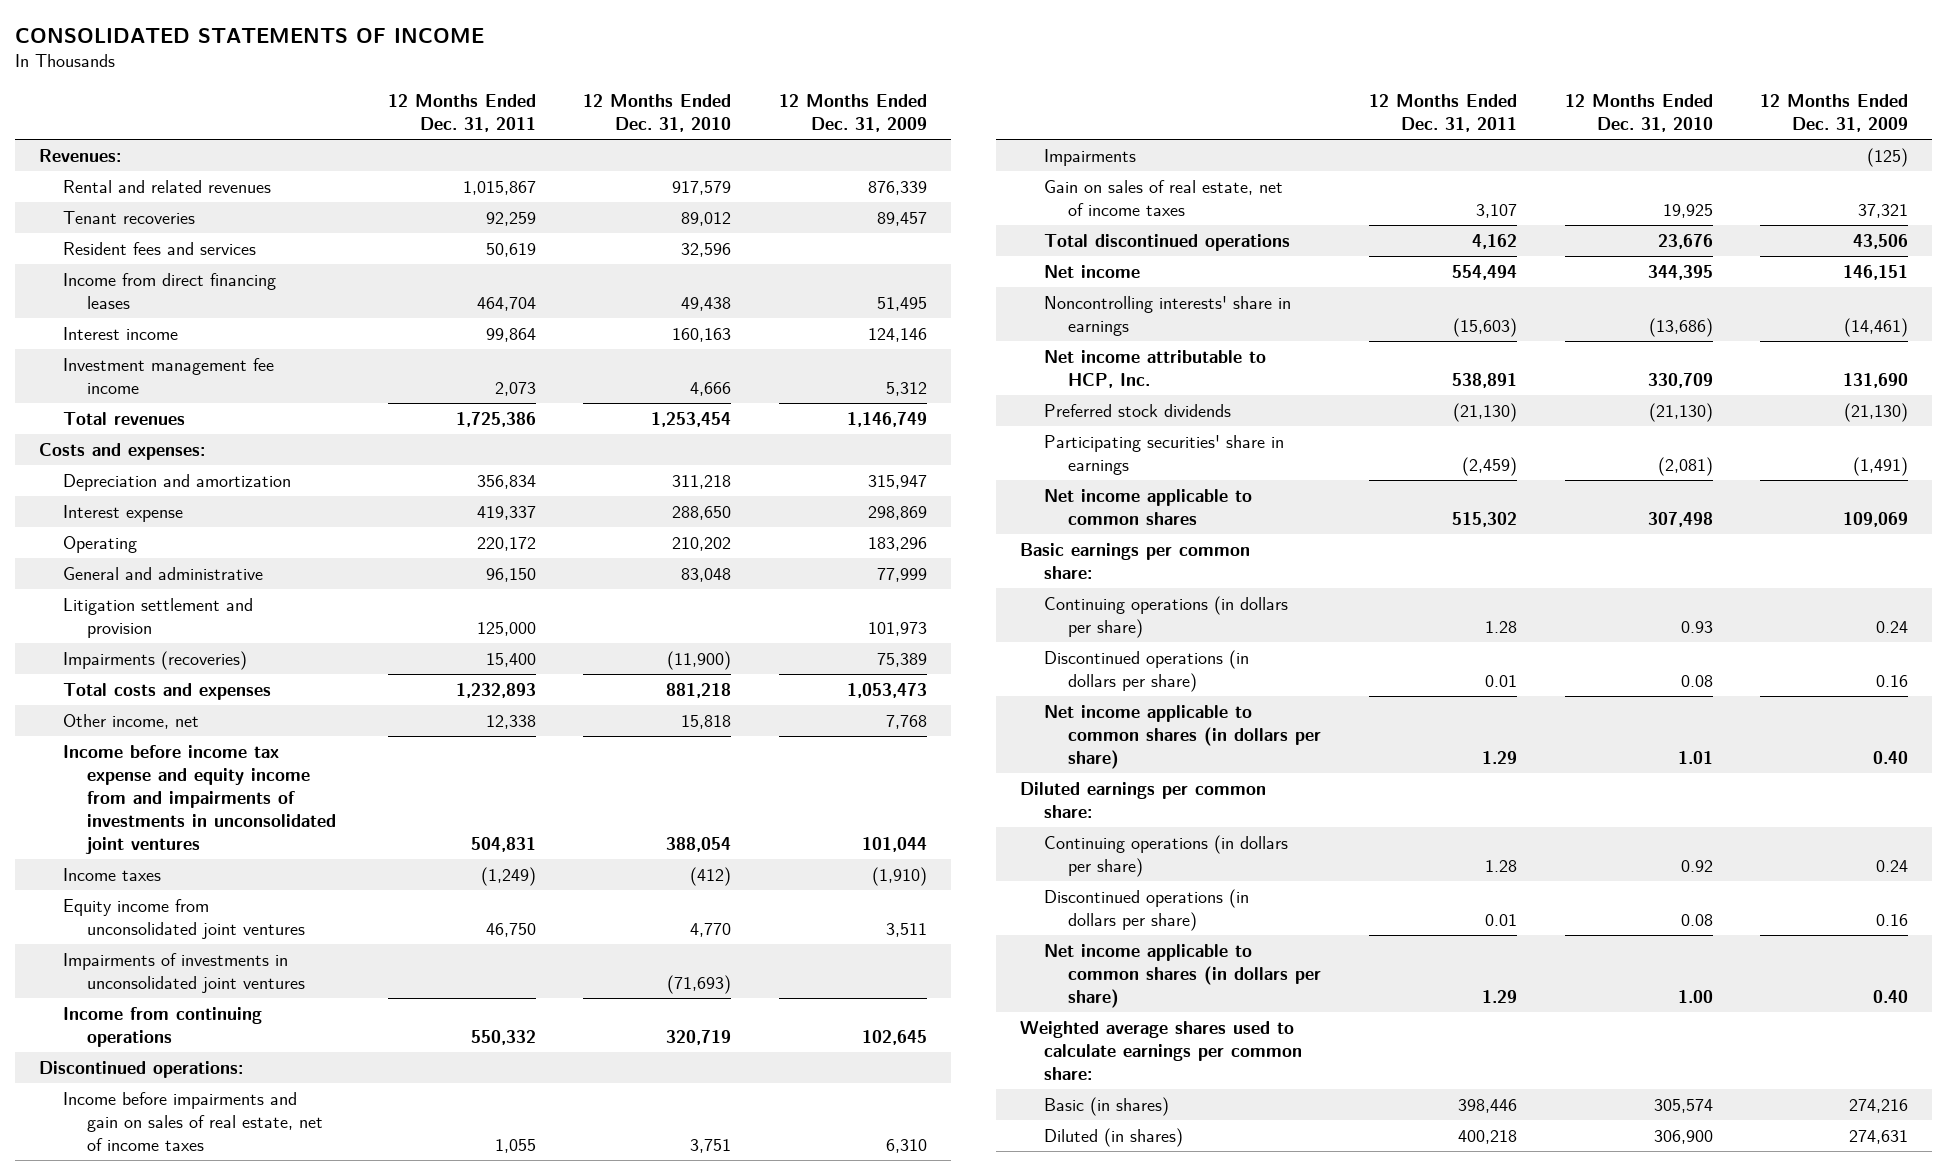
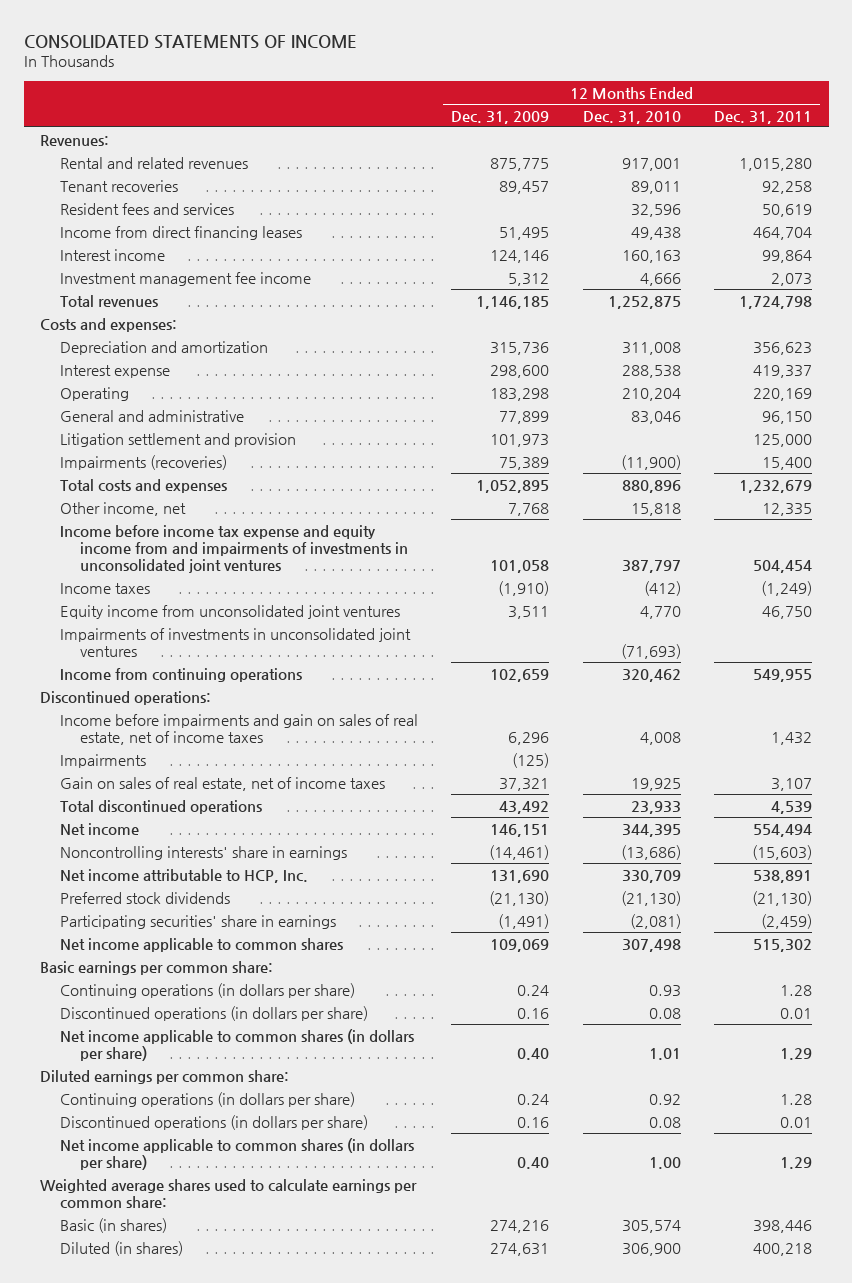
- | 12 Months Ended Dec. 31, 2011 | 12 Months Ended Dec. 31, 2010 | 12 Months Ended Dec. 31, 2009
+ | 12 Months Ended Dec. 31, 2009 | 12 Months Ended Dec. 31, 2010 | 12 Months Ended Dec. 31, 2011
- Rental and related revenues | 1,015,867 | 917,579 | 876,339
- Tenant recoveries | 92,259 | 89,012 | 89,457
+ Rental and related revenues | 875,775 | 917,001 | 1,015,280
+ Tenant recoveries | 89,457 | 89,011 | 92,258
- Total revenues | 1,725,386 | 1,253,454 | 1,146,749
+ Total revenues | 1,146,185 | 1,252,875 | 1,724,798
- Depreciation and amortization | 356,834 | 311,218 | 315,947
- Interest expense | 419,337 | 288,650 | 298,869
- Operating | 220,172 | 210,202 | 183,296
- General and administrative | 96,150 | 83,048 | 77,999
+ Depreciation and amortization | 315,736 | 311,008 | 356,623
+ Interest expense | 298,600 | 288,538 | 419,337
+ Operating | 183,298 | 210,204 | 220,169
+ General and administrative | 77,899 | 83,046 | 96,150
- Total costs and expenses | 1,232,893 | 881,218 | 1,053,473
- Other income, net | 12,338 | 15,818 | 7,768
- Income before income tax expense and equity income from and impairments of investments in unconsolidated joint ventures | 504,831 | 388,054 | 101,044
+ Total costs and expenses | 1,052,895 | 880,896 | 1,232,679
+ Other income, net | 7,768 | 15,818 | 12,335
+ Income before income tax expense and equity income from and impairments of investments in unconsolidated joint ventures | 101,058 | 387,797 | 504,454
- Income from continuing operations | 550,332 | 320,719 | 102,645
+ Income from continuing operations | 102,659 | 320,462 | 549,955
- Income before impairments and gain on sales of real estate, net of income taxes | 1,055 | 3,751 | 6,310
+ Income before impairments and gain on sales of real estate, net of income taxes | 6,296 | 4,008 | 1,432
- Total discontinued operations | 4,162 | 23,676 | 43,506
+ Total discontinued operations | 43,492 | 23,933 | 4,539

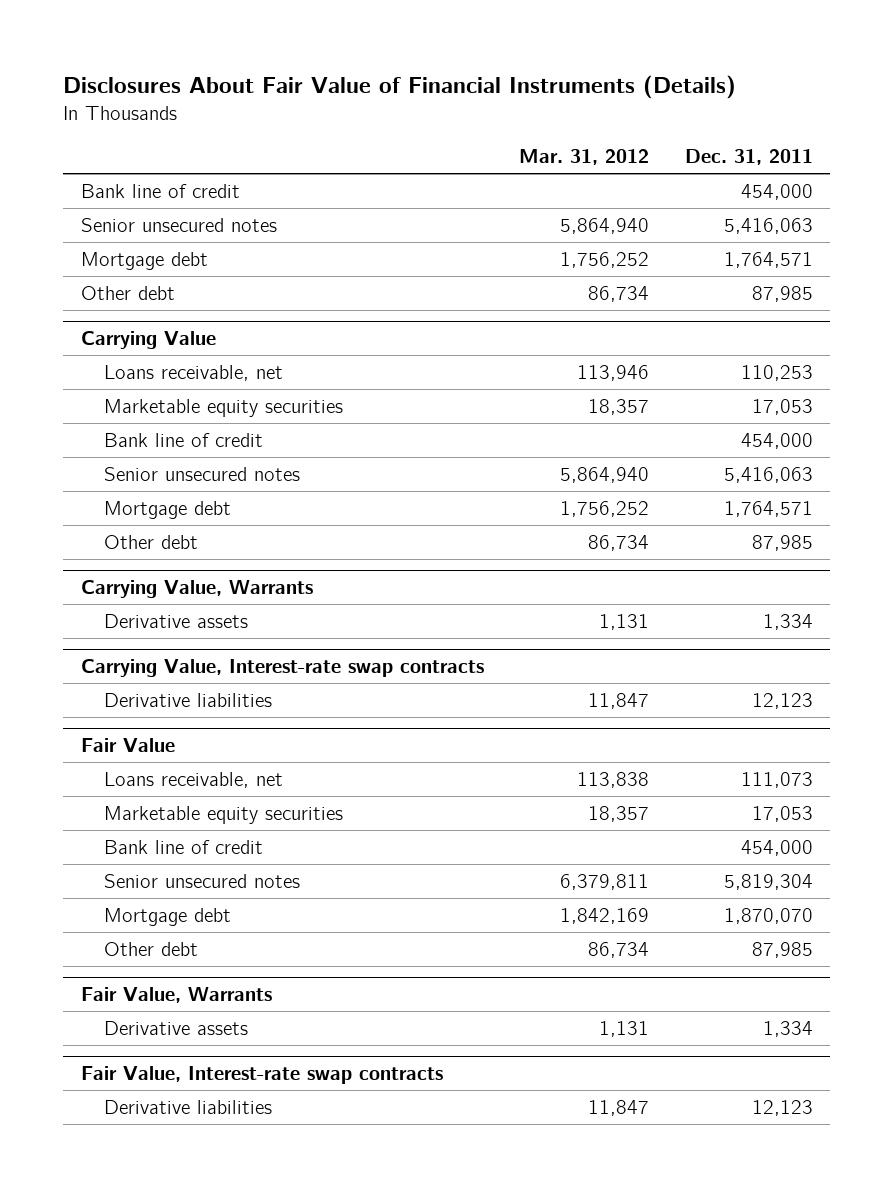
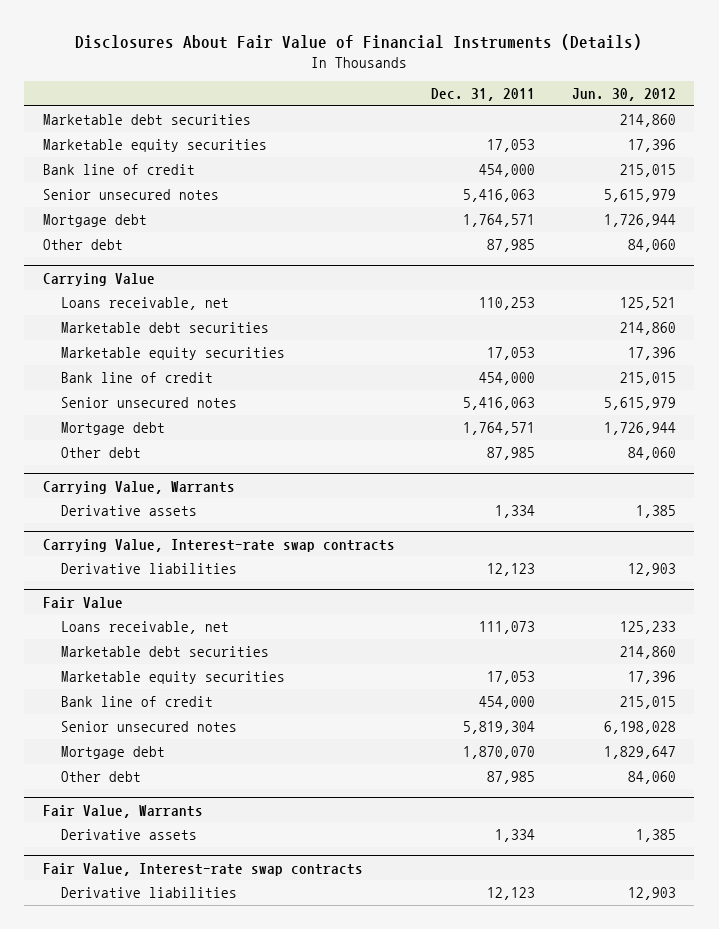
- | Mar. 31, 2012 | Dec. 31, 2011
+ | Dec. 31, 2011 | Jun. 30, 2012
+ Marketable debt securities | | 214,860
+ Marketable equity securities | 17,053 | 17,396
@ Carrying Value
+ Marketable debt securities | | 214,860
@ Fair Value
+ Marketable debt securities | | 214,860

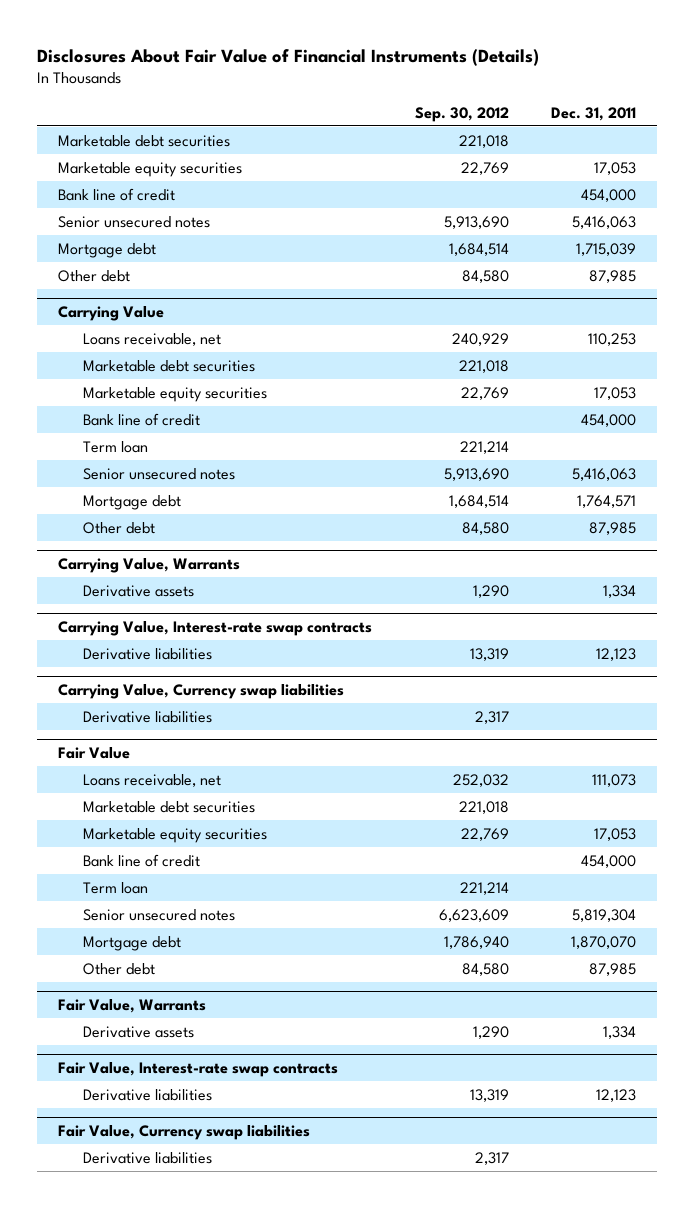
- | Dec. 31, 2011 | Jun. 30, 2012
+ | Sep. 30, 2012 | Dec. 31, 2011
- Mortgage debt | 1,764,571 | 1,726,944
+ Mortgage debt | 1,684,514 | 1,715,039
@ Carrying Value
+ Term loan | 221,214 |
+ Carrying Value, Currency swap liabilities
+ Derivative liabilities | 2,317 |
@ Fair Value
+ Term loan | 221,214 |
+ Fair Value, Currency swap liabilities
+ Derivative liabilities | 2,317 |

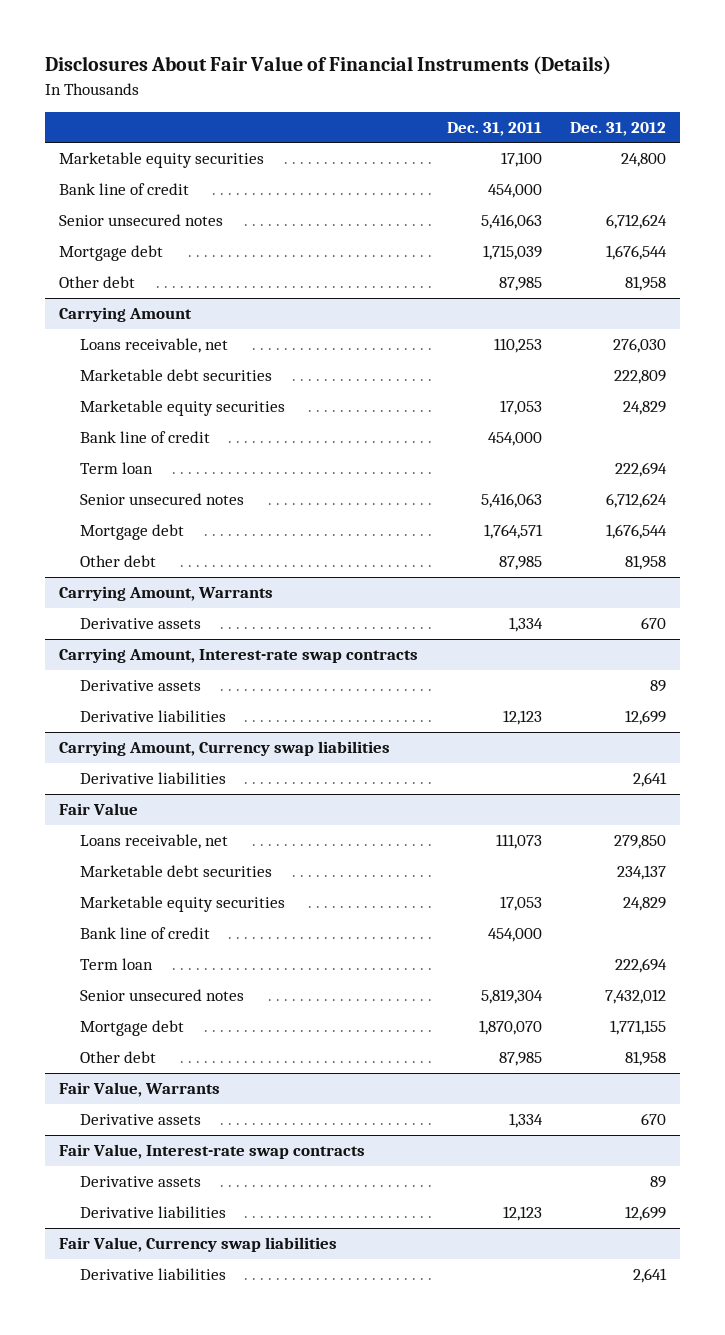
- | Sep. 30, 2012 | Dec. 31, 2011
+ | Dec. 31, 2011 | Dec. 31, 2012
- Marketable debt securities | 221,018 |
- Marketable equity securities | 22,769 | 17,053
+ Marketable equity securities | 17,100 | 24,800
- Carrying Value
+ Carrying Amount
- Carrying Value, Warrants
+ Carrying Amount, Warrants
- Carrying Value, Interest-rate swap contracts
+ Carrying Amount, Interest-rate swap contracts
+ Derivative assets | | 89
- Carrying Value, Currency swap liabilities
+ Carrying Amount, Currency swap liabilities
@ Fair Value, Interest-rate swap contracts
+ Derivative assets | | 89

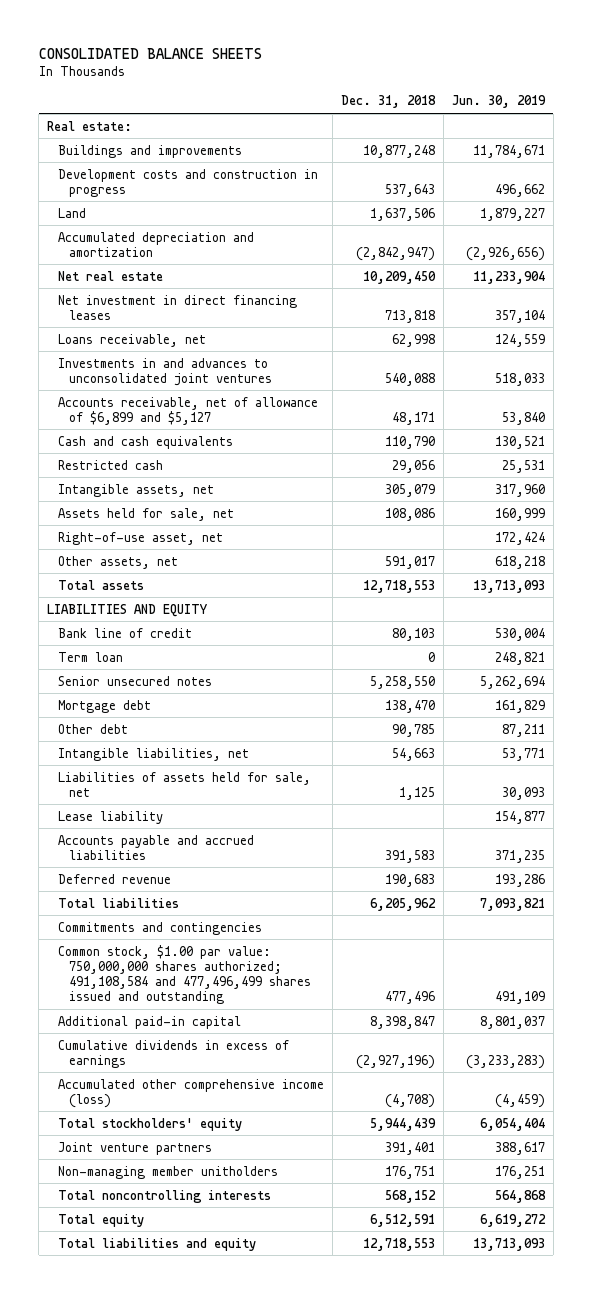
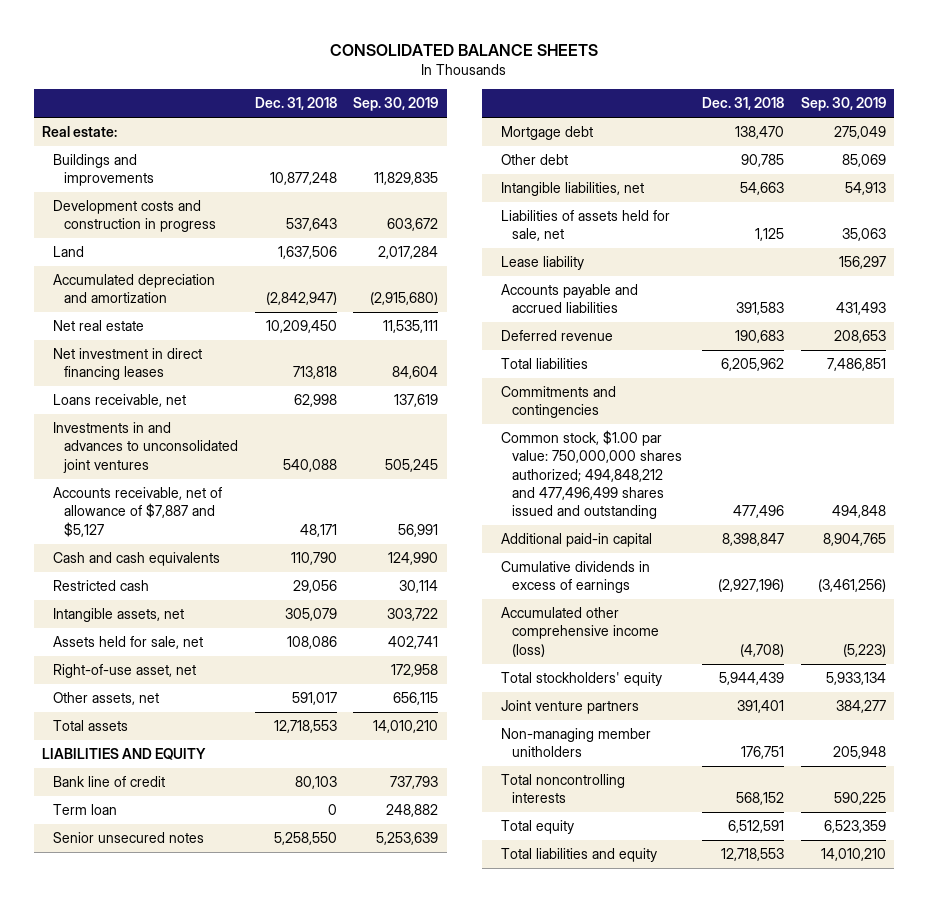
- | Dec. 31, 2018 | Jun. 30, 2019
+ | Dec. 31, 2018 | Sep. 30, 2019
- Accounts receivable, net of allowance of $6,899 and $5,127 | 48,171 | 53,840
+ Accounts receivable, net of allowance of $7,887 and $5,127 | 48,171 | 56,991
- Common stock, $1.00 par value: 750,000,000 shares authorized; 491,108,584 and 477,496,499 shares issued and outstanding | 477,496 | 491,109
+ Common stock, $1.00 par value: 750,000,000 shares authorized; 494,848,212 and 477,496,499 shares issued and outstanding | 477,496 | 494,848

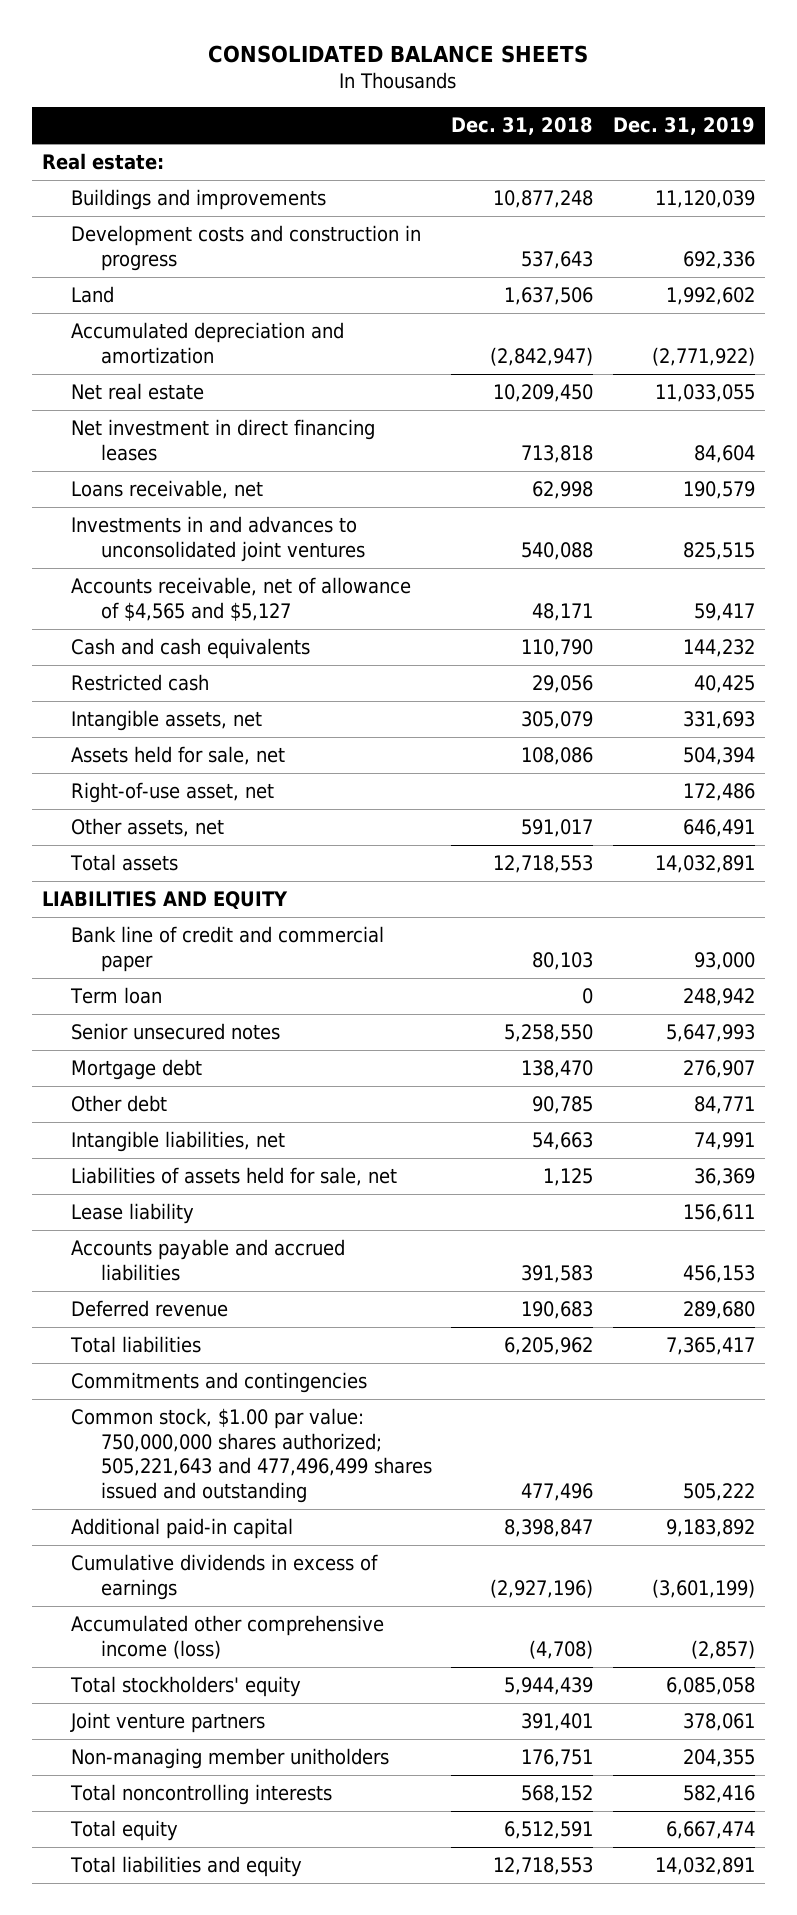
- | Dec. 31, 2018 | Sep. 30, 2019
+ | Dec. 31, 2018 | Dec. 31, 2019
- Accounts receivable, net of allowance of $7,887 and $5,127 | 48,171 | 56,991
+ Accounts receivable, net of allowance of $4,565 and $5,127 | 48,171 | 59,417
- Bank line of credit | 80,103 | 737,793
+ Bank line of credit and commercial paper | 80,103 | 93,000
- Common stock, $1.00 par value: 750,000,000 shares authorized; 494,848,212 and 477,496,499 shares issued and outstanding | 477,496 | 494,848
+ Common stock, $1.00 par value: 750,000,000 shares authorized; 505,221,643 and 477,496,499 shares issued and outstanding | 477,496 | 505,222

